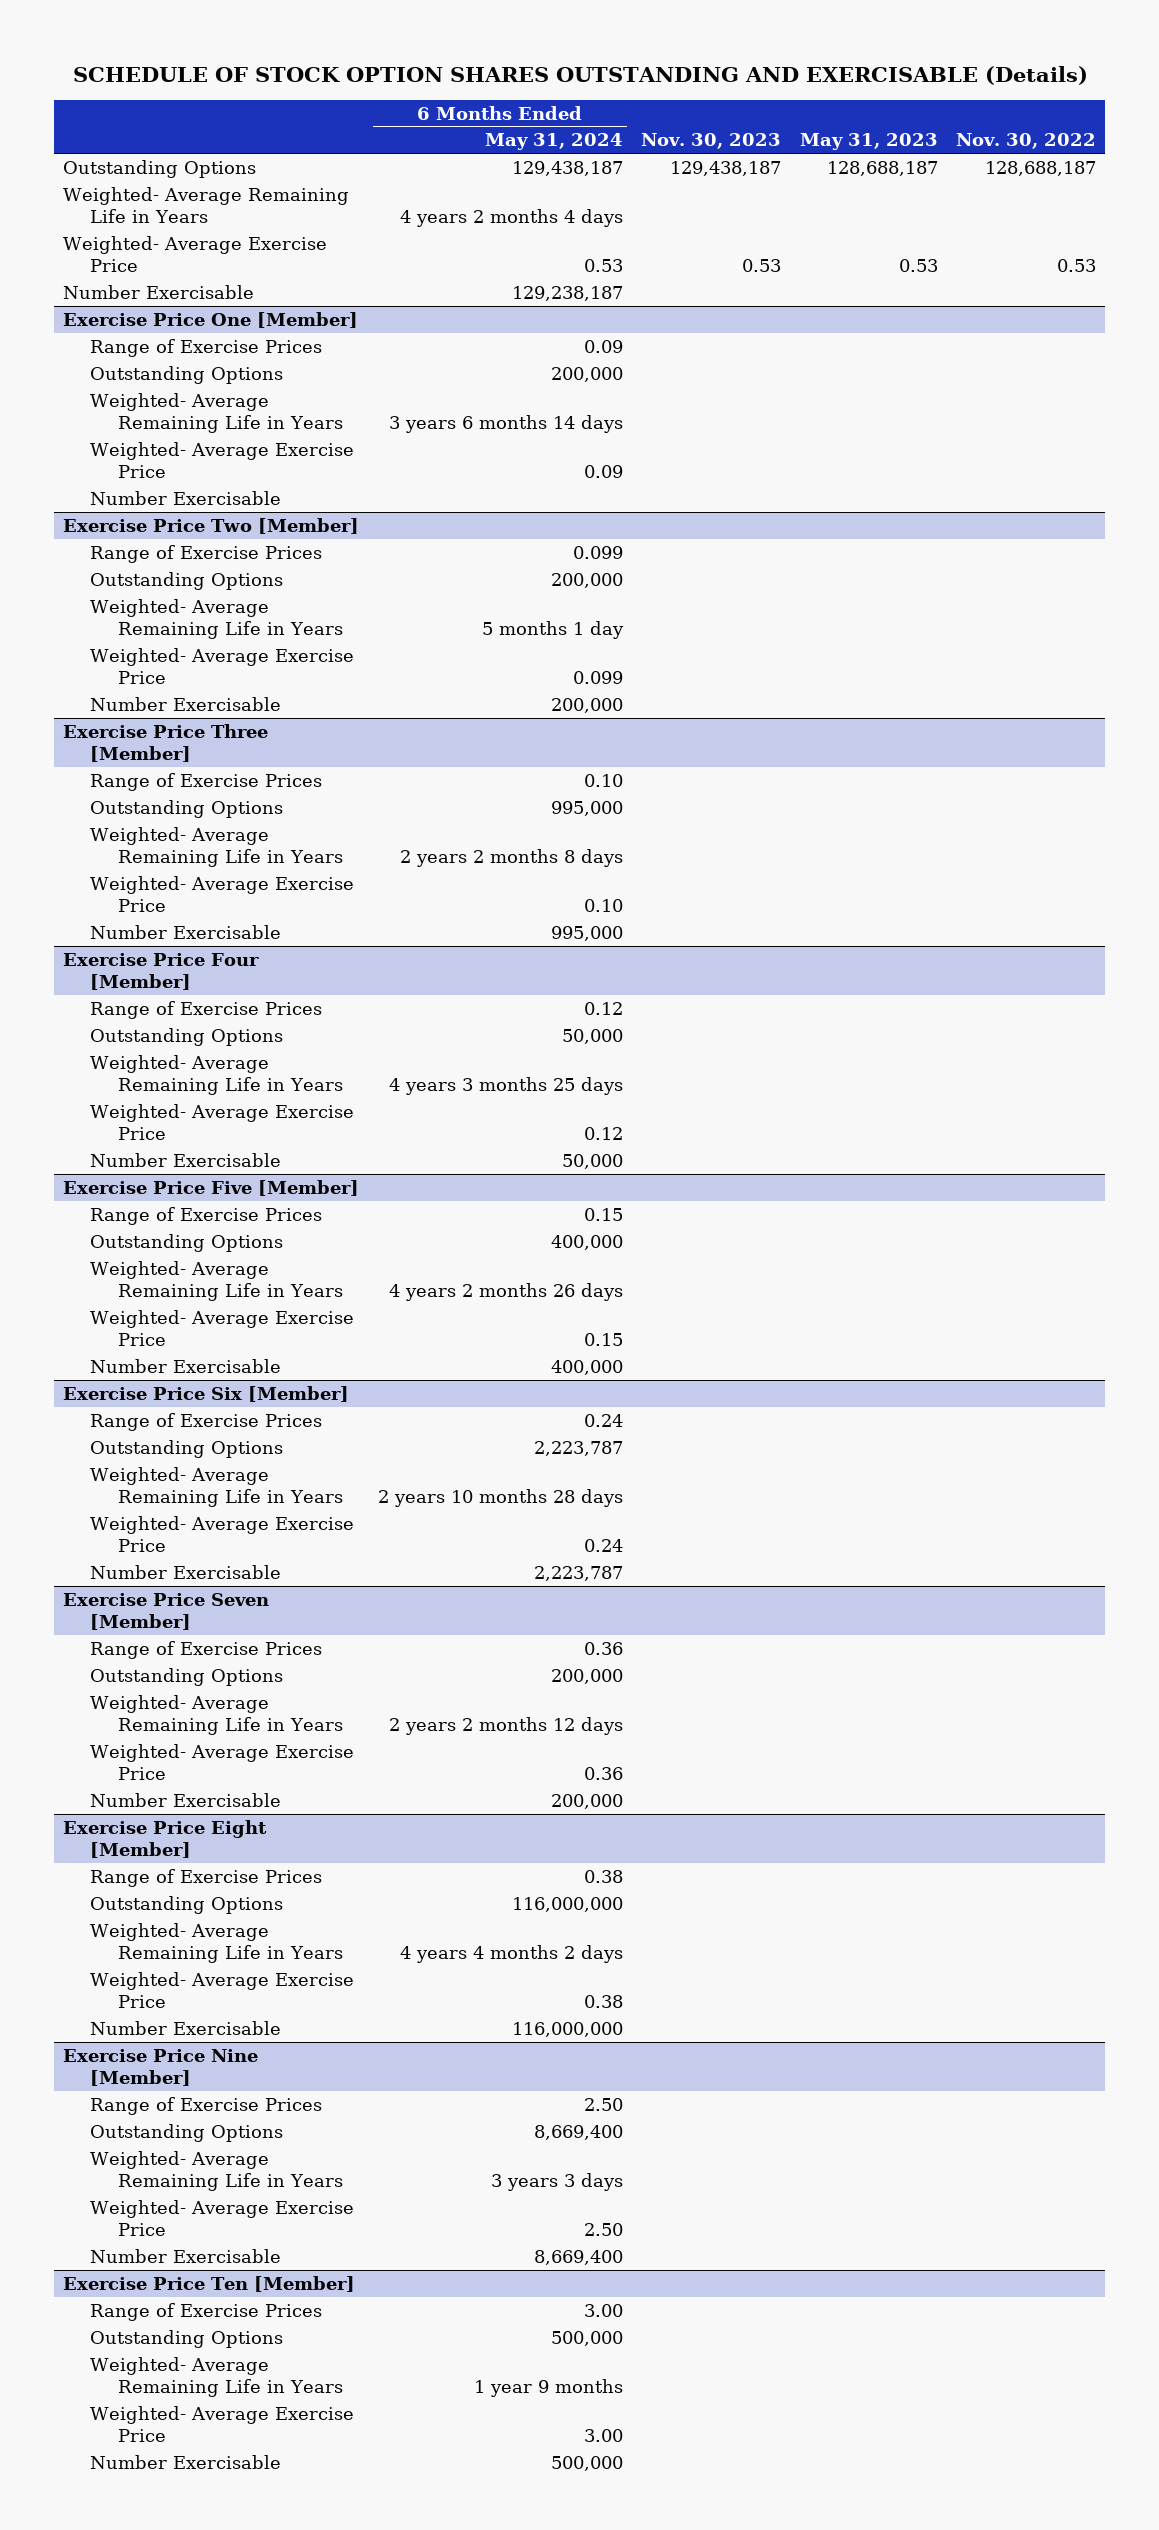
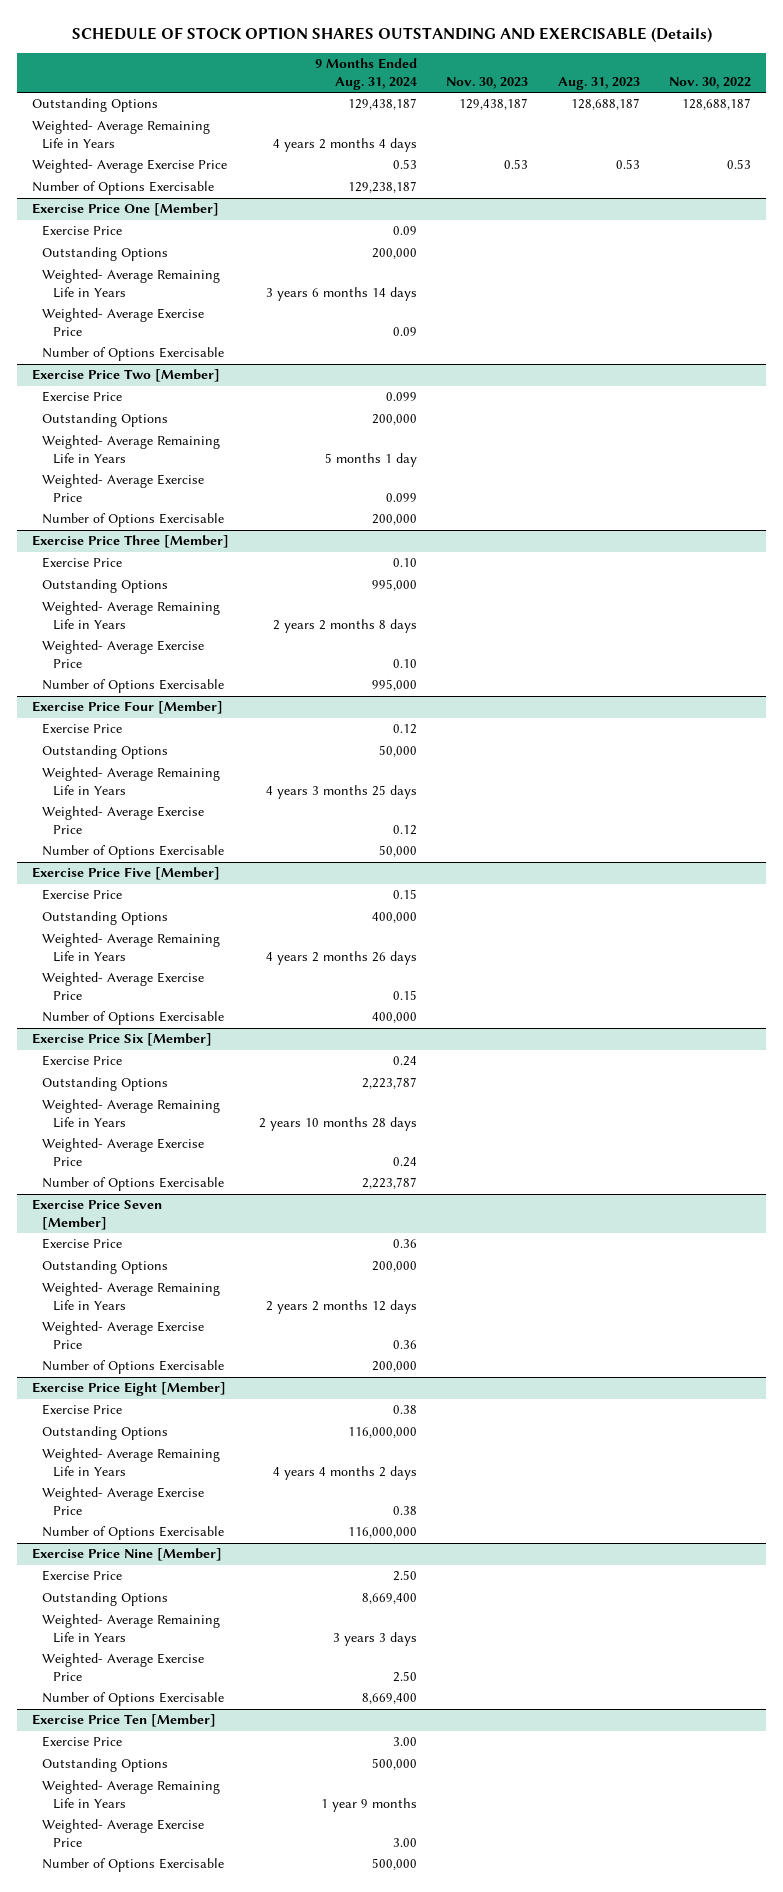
- | 6 Months Ended May 31, 2024 | Nov. 30, 2023 | May 31, 2023 | Nov. 30, 2022
+ | 9 Months Ended Aug. 31, 2024 | Nov. 30, 2023 | Aug. 31, 2023 | Nov. 30, 2022
- Number Exercisable | 129,238,187 | | |
+ Number of Options Exercisable | 129,238,187 | | |
@ Exercise Price One [Member]
- Range of Exercise Prices | 0.09 | | |
+ Exercise Price | 0.09 | | |
- Number Exercisable
+ Number of Options Exercisable
@ Exercise Price Two [Member]
- Range of Exercise Prices | 0.099 | | |
+ Exercise Price | 0.099 | | |
- Number Exercisable | 200,000 | | |
+ Number of Options Exercisable | 200,000 | | |
@ Exercise Price Three [Member]
- Range of Exercise Prices | 0.10 | | |
+ Exercise Price | 0.10 | | |
- Number Exercisable | 995,000 | | |
+ Number of Options Exercisable | 995,000 | | |
@ Exercise Price Four [Member]
- Range of Exercise Prices | 0.12 | | |
+ Exercise Price | 0.12 | | |
- Number Exercisable | 50,000 | | |
+ Number of Options Exercisable | 50,000 | | |
@ Exercise Price Five [Member]
- Range of Exercise Prices | 0.15 | | |
+ Exercise Price | 0.15 | | |
- Number Exercisable | 400,000 | | |
+ Number of Options Exercisable | 400,000 | | |
@ Exercise Price Six [Member]
- Range of Exercise Prices | 0.24 | | |
+ Exercise Price | 0.24 | | |
- Number Exercisable | 2,223,787 | | |
+ Number of Options Exercisable | 2,223,787 | | |
@ Exercise Price Seven [Member]
- Range of Exercise Prices | 0.36 | | |
+ Exercise Price | 0.36 | | |
- Number Exercisable | 200,000 | | |
+ Number of Options Exercisable | 200,000 | | |
@ Exercise Price Eight [Member]
- Range of Exercise Prices | 0.38 | | |
+ Exercise Price | 0.38 | | |
- Number Exercisable | 116,000,000 | | |
+ Number of Options Exercisable | 116,000,000 | | |
@ Exercise Price Nine [Member]
- Range of Exercise Prices | 2.50 | | |
+ Exercise Price | 2.50 | | |
- Number Exercisable | 8,669,400 | | |
+ Number of Options Exercisable | 8,669,400 | | |
@ Exercise Price Ten [Member]
- Range of Exercise Prices | 3.00 | | |
+ Exercise Price | 3.00 | | |
- Number Exercisable | 500,000 | | |
+ Number of Options Exercisable | 500,000 | | |

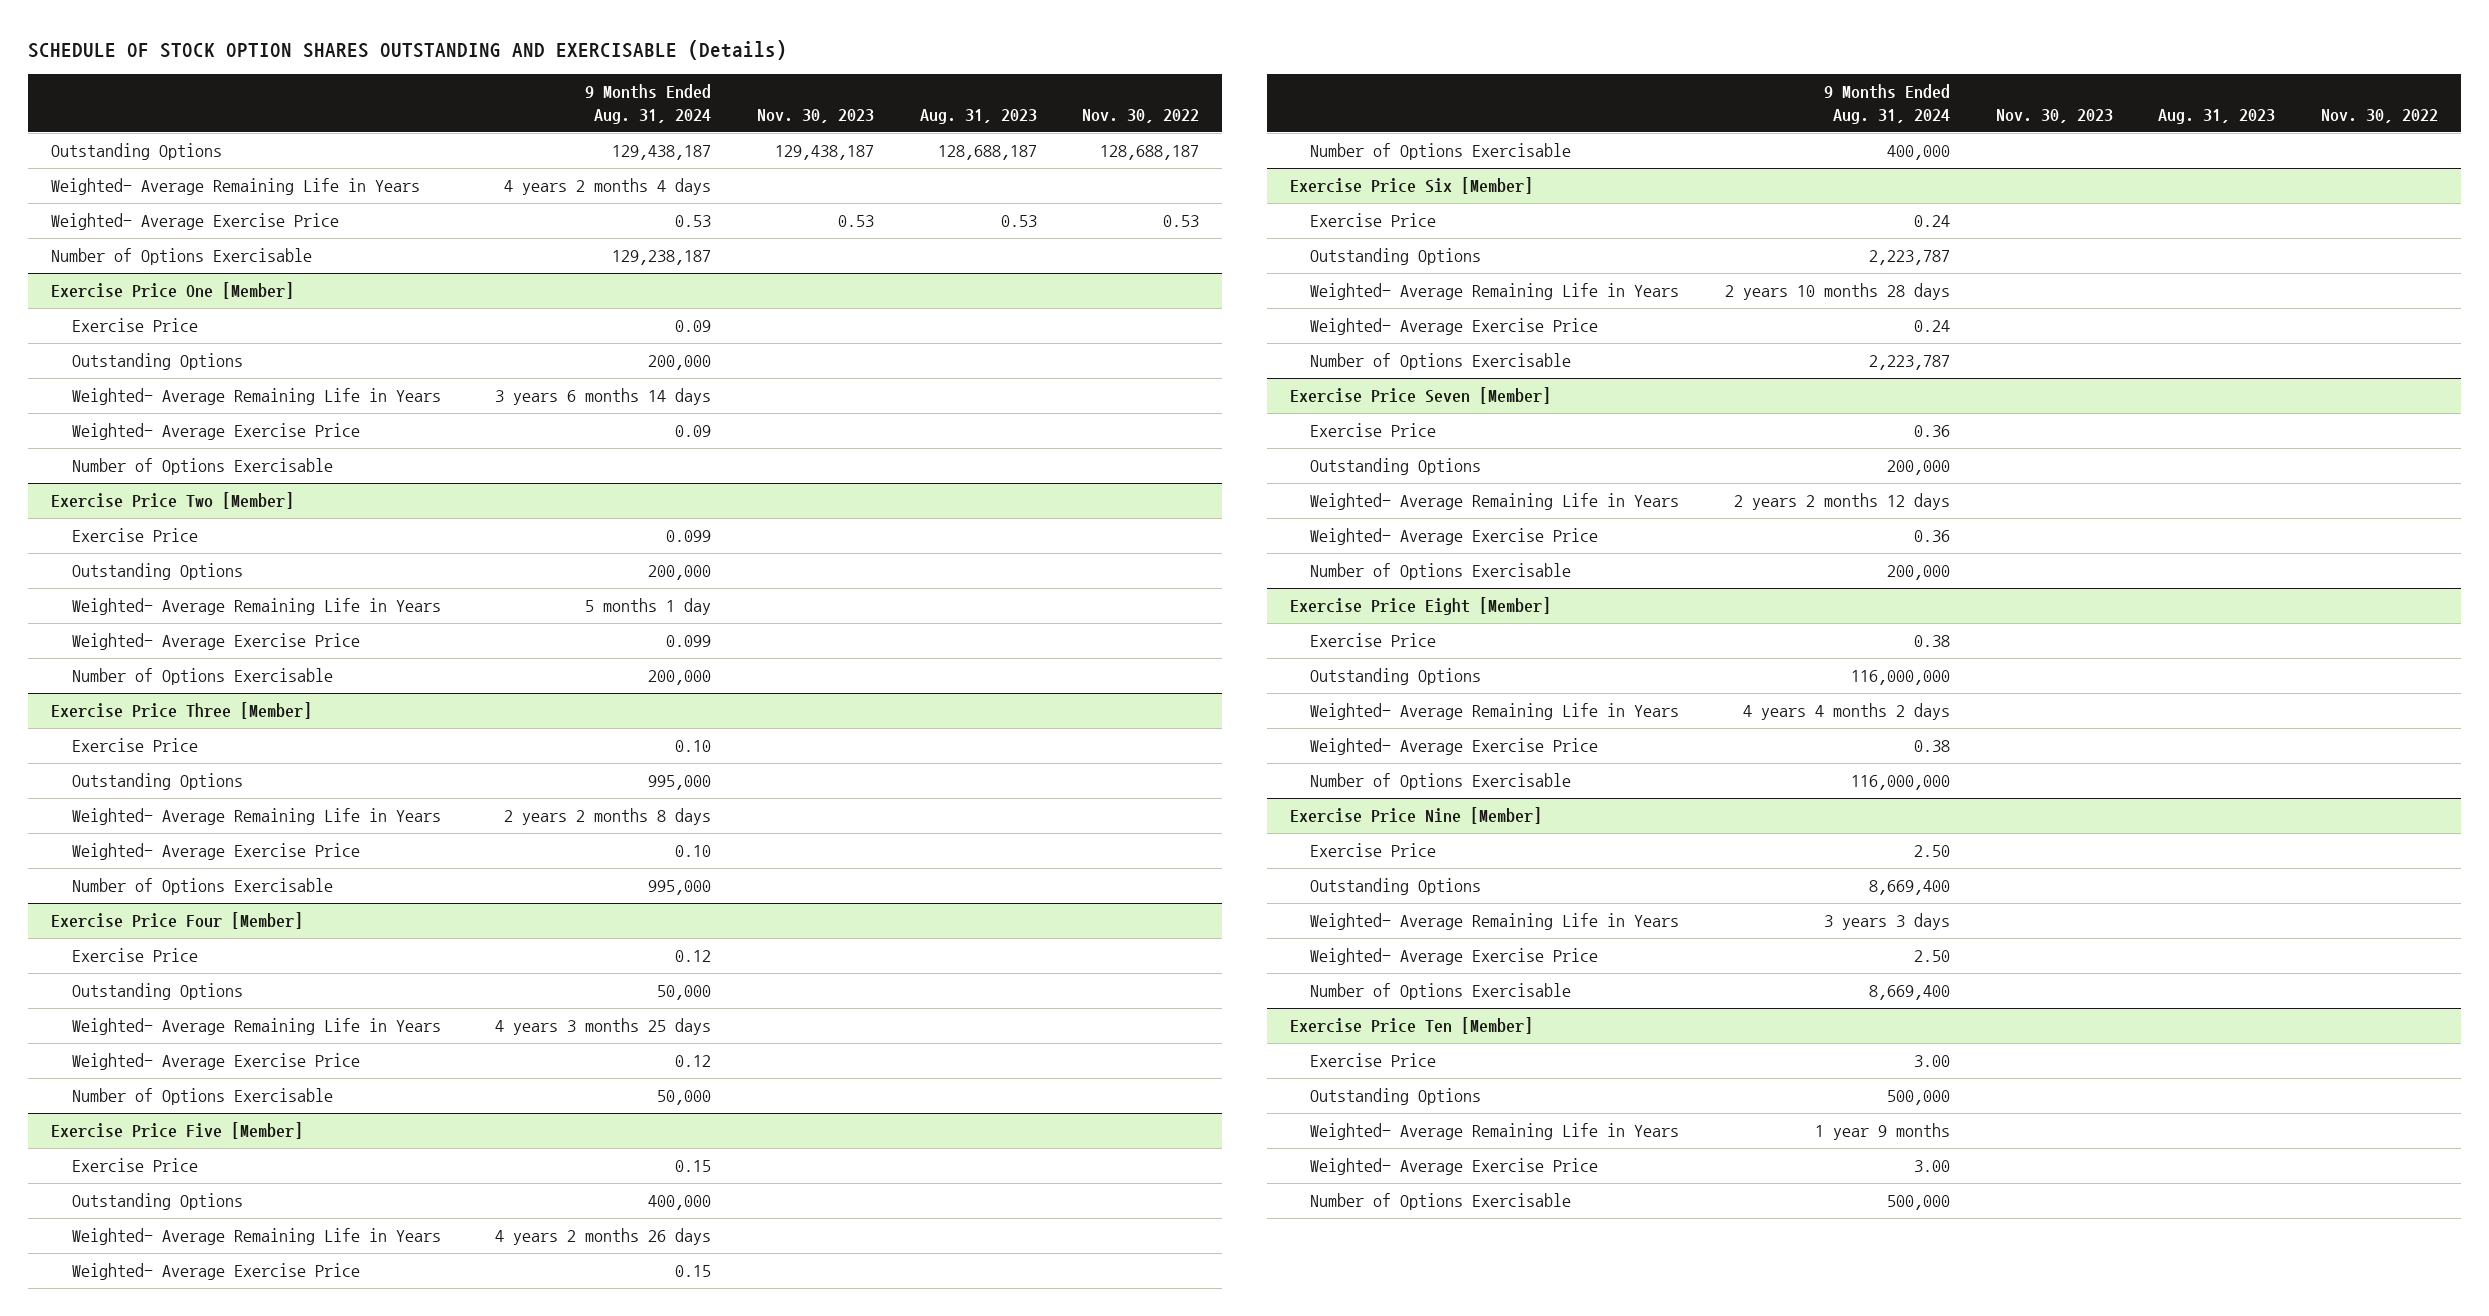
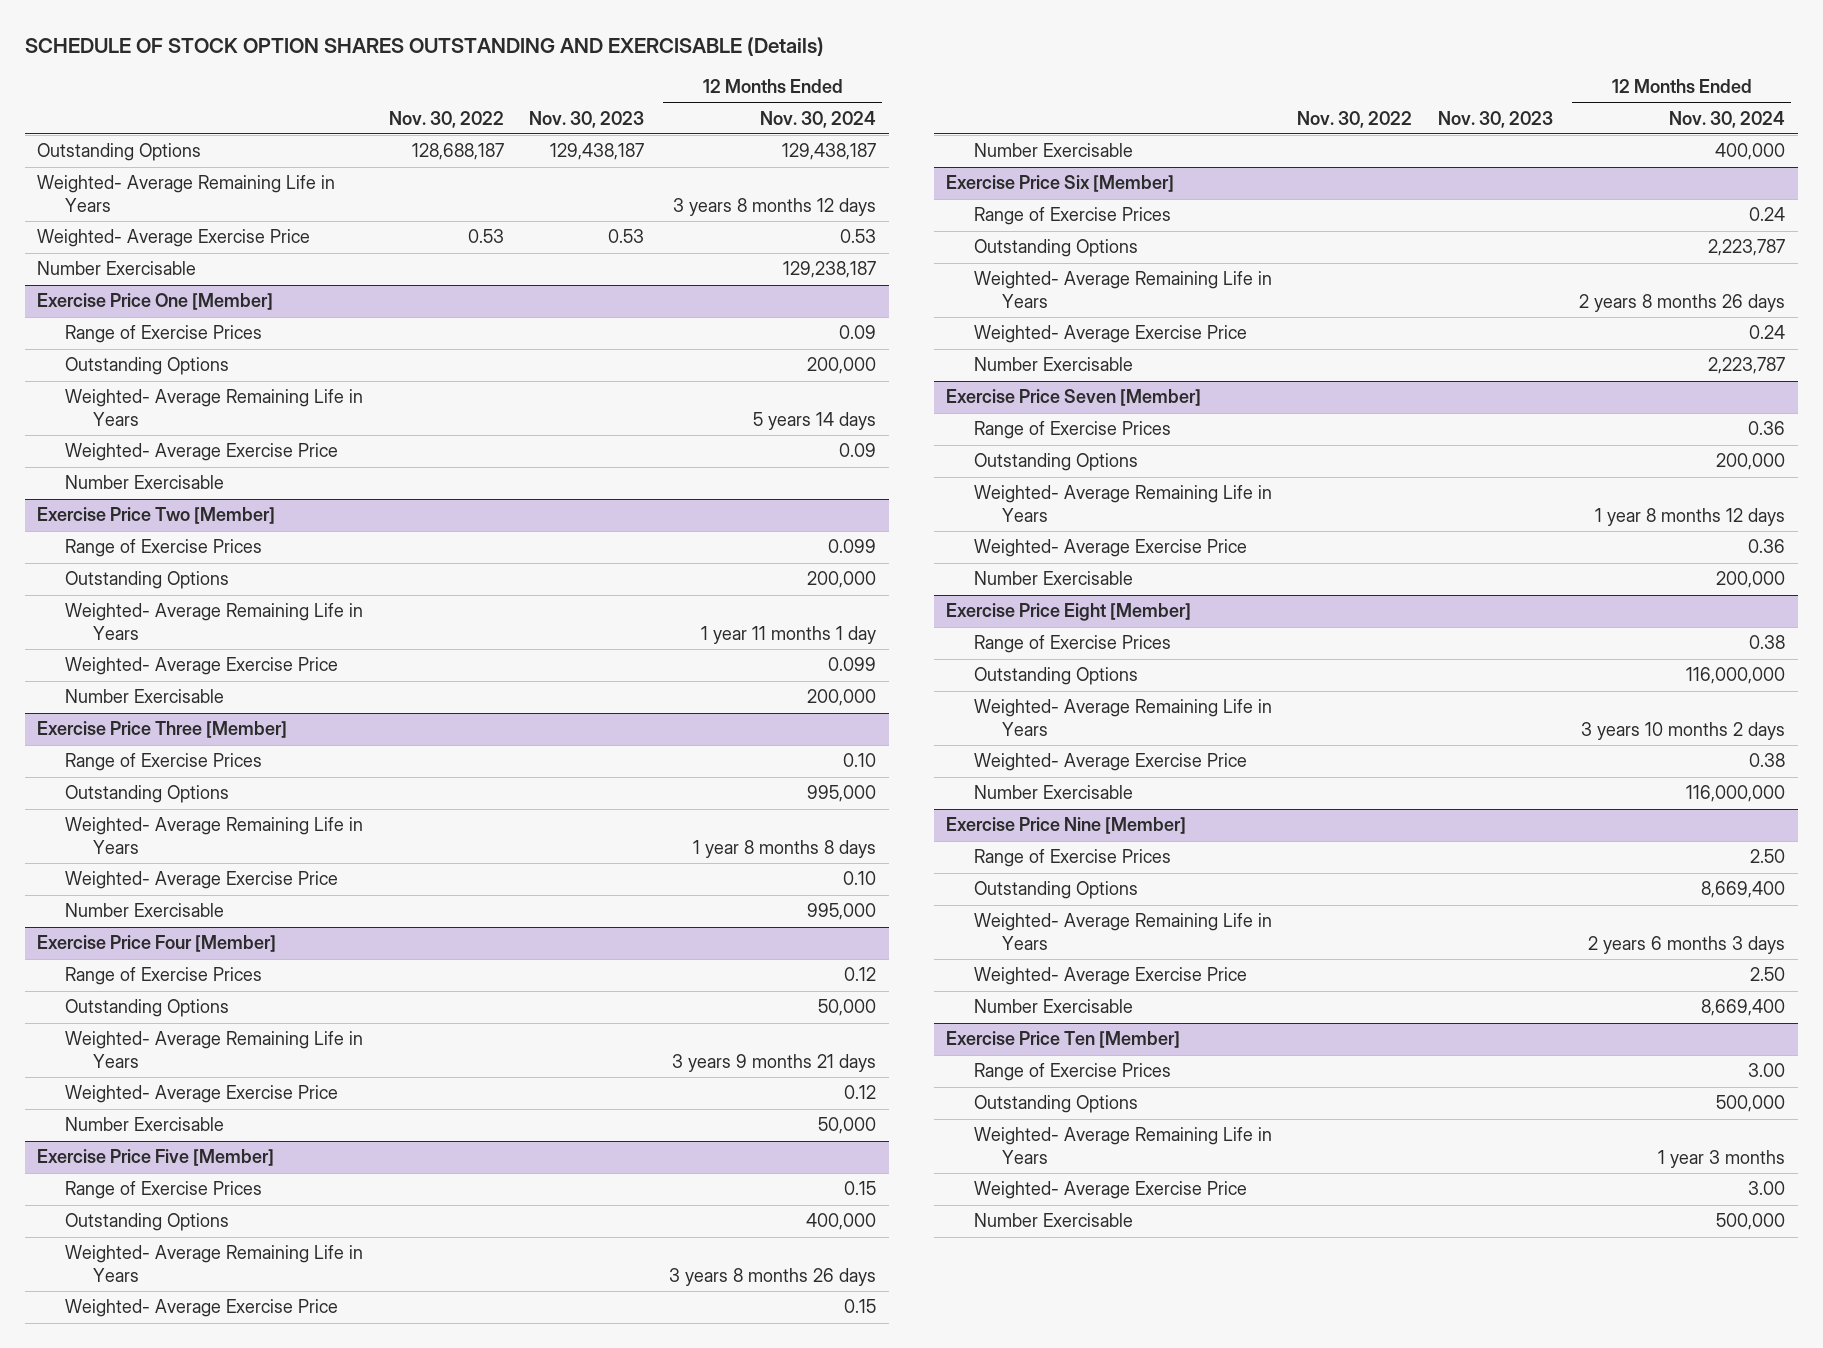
- | 9 Months Ended Aug. 31, 2024 | Nov. 30, 2023 | Aug. 31, 2023 | Nov. 30, 2022
+ | Nov. 30, 2022 | Nov. 30, 2023 | 12 Months Ended Nov. 30, 2024
- Number of Options Exercisable | 129,238,187 | | |
+ Number Exercisable | | | 129,238,187
@ Exercise Price One [Member]
- Exercise Price | 0.09 | | |
+ Range of Exercise Prices | | | 0.09
- Number of Options Exercisable
+ Number Exercisable
@ Exercise Price Two [Member]
- Exercise Price | 0.099 | | |
+ Range of Exercise Prices | | | 0.099
- Number of Options Exercisable | 200,000 | | |
+ Number Exercisable | | | 200,000
@ Exercise Price Three [Member]
- Exercise Price | 0.10 | | |
+ Range of Exercise Prices | | | 0.10
- Number of Options Exercisable | 995,000 | | |
+ Number Exercisable | | | 995,000
@ Exercise Price Four [Member]
- Exercise Price | 0.12 | | |
+ Range of Exercise Prices | | | 0.12
- Number of Options Exercisable | 50,000 | | |
+ Number Exercisable | | | 50,000
@ Exercise Price Five [Member]
- Exercise Price | 0.15 | | |
+ Range of Exercise Prices | | | 0.15
- Number of Options Exercisable | 400,000 | | |
+ Number Exercisable | | | 400,000
@ Exercise Price Six [Member]
- Exercise Price | 0.24 | | |
+ Range of Exercise Prices | | | 0.24
- Number of Options Exercisable | 2,223,787 | | |
+ Number Exercisable | | | 2,223,787
@ Exercise Price Seven [Member]
- Exercise Price | 0.36 | | |
+ Range of Exercise Prices | | | 0.36
- Number of Options Exercisable | 200,000 | | |
+ Number Exercisable | | | 200,000
@ Exercise Price Eight [Member]
- Exercise Price | 0.38 | | |
+ Range of Exercise Prices | | | 0.38
- Number of Options Exercisable | 116,000,000 | | |
+ Number Exercisable | | | 116,000,000
@ Exercise Price Nine [Member]
- Exercise Price | 2.50 | | |
+ Range of Exercise Prices | | | 2.50
- Number of Options Exercisable | 8,669,400 | | |
+ Number Exercisable | | | 8,669,400
@ Exercise Price Ten [Member]
- Exercise Price | 3.00 | | |
+ Range of Exercise Prices | | | 3.00
- Number of Options Exercisable | 500,000 | | |
+ Number Exercisable | | | 500,000

